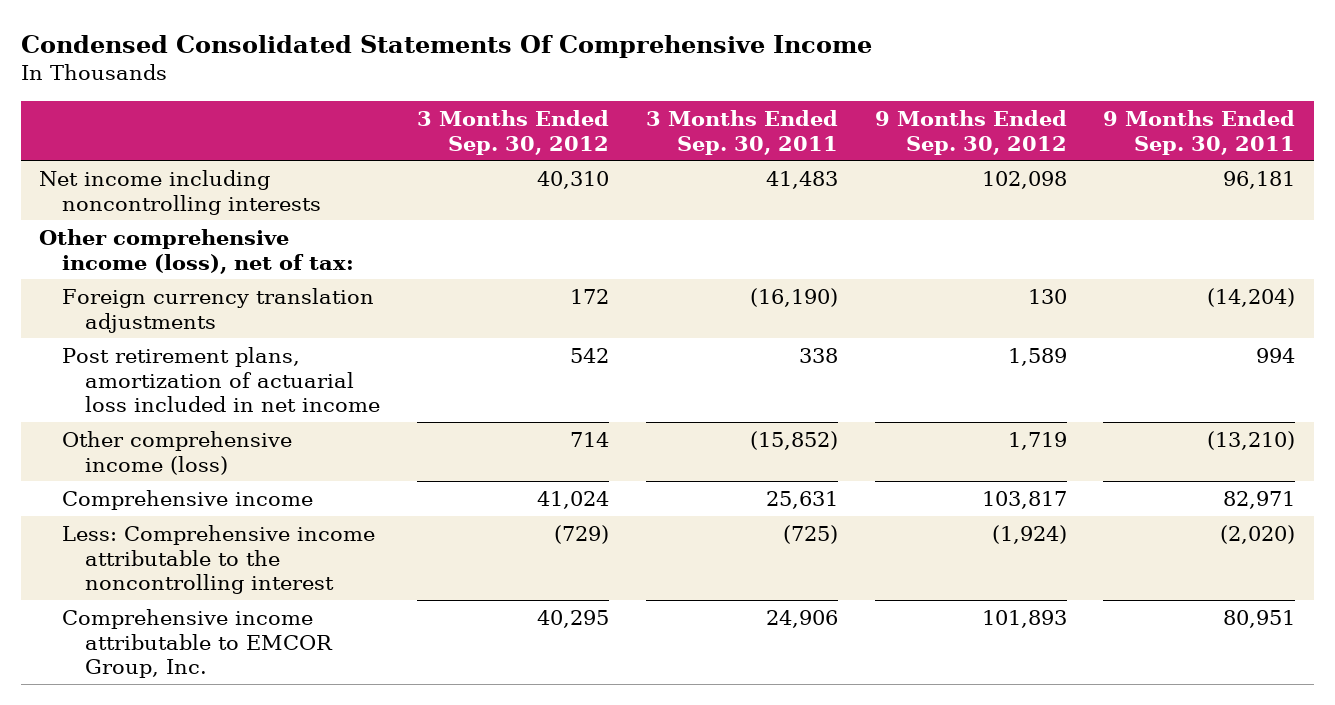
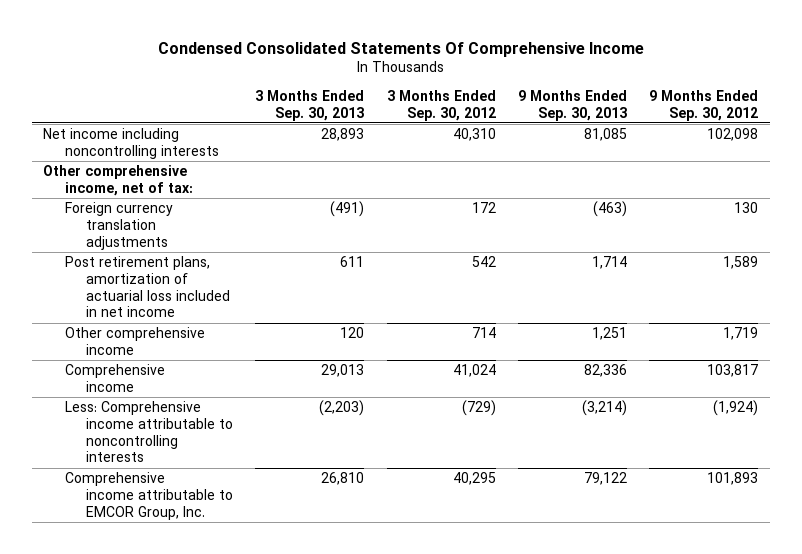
- | 3 Months Ended Sep. 30, 2012 | 3 Months Ended Sep. 30, 2011 | 9 Months Ended Sep. 30, 2012 | 9 Months Ended Sep. 30, 2011
+ | 3 Months Ended Sep. 30, 2013 | 3 Months Ended Sep. 30, 2012 | 9 Months Ended Sep. 30, 2013 | 9 Months Ended Sep. 30, 2012
- Other comprehensive income (loss), net of tax:
+ Other comprehensive income, net of tax:
- Other comprehensive income (loss) | 714 | (15,852) | 1,719 | (13,210)
+ Other comprehensive income | 120 | 714 | 1,251 | 1,719
- Less: Comprehensive income attributable to the noncontrolling interest | (729) | (725) | (1,924) | (2,020)
+ Less: Comprehensive income attributable to noncontrolling interests | (2,203) | (729) | (3,214) | (1,924)

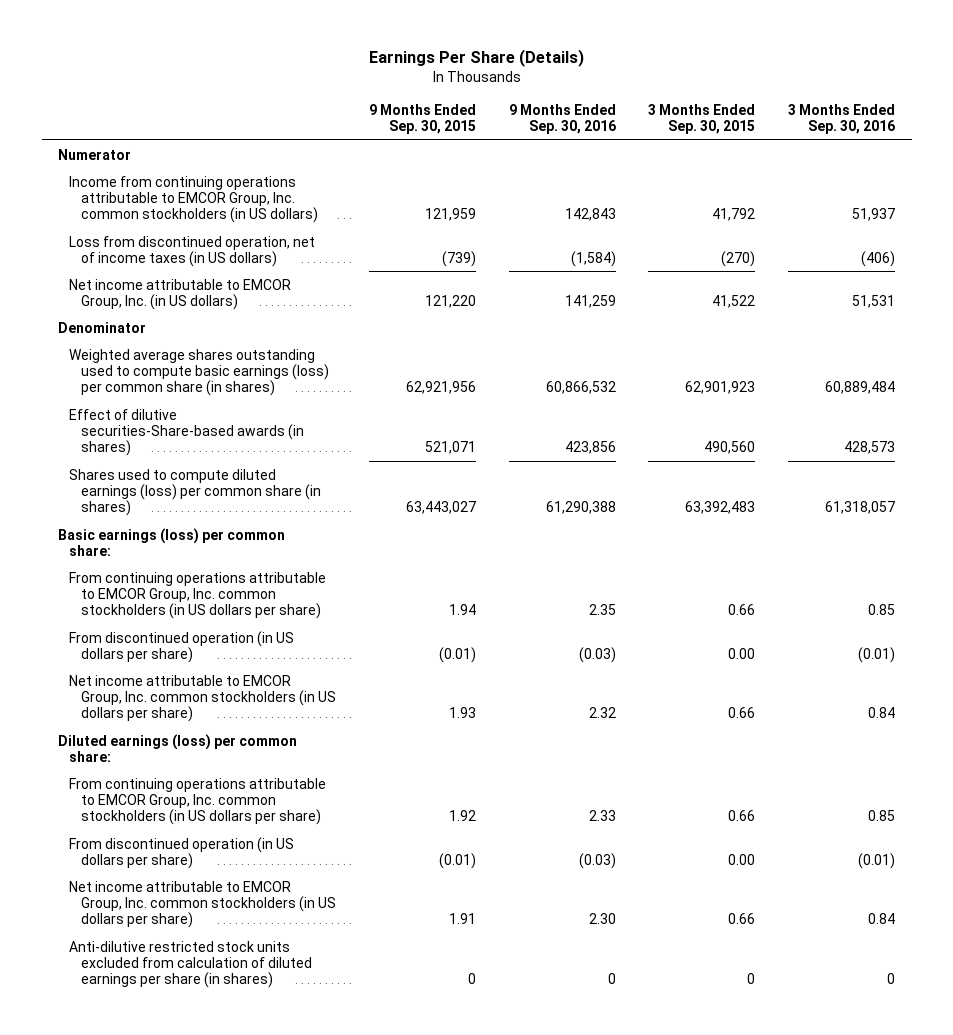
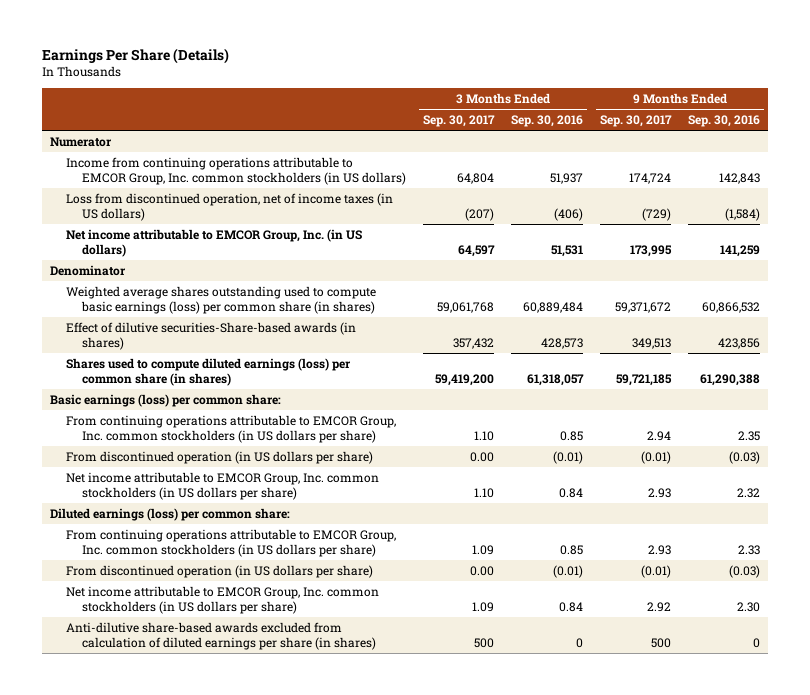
- | 9 Months Ended Sep. 30, 2015 | 9 Months Ended Sep. 30, 2016 | 3 Months Ended Sep. 30, 2015 | 3 Months Ended Sep. 30, 2016
+ | 3 Months Ended Sep. 30, 2017 | 3 Months Ended Sep. 30, 2016 | 9 Months Ended Sep. 30, 2017 | 9 Months Ended Sep. 30, 2016
- Anti-dilutive restricted stock units excluded from calculation of diluted earnings per share (in shares) | 0 | 0 | 0 | 0
+ Anti-dilutive share-based awards excluded from calculation of diluted earnings per share (in shares) | 500 | 0 | 500 | 0

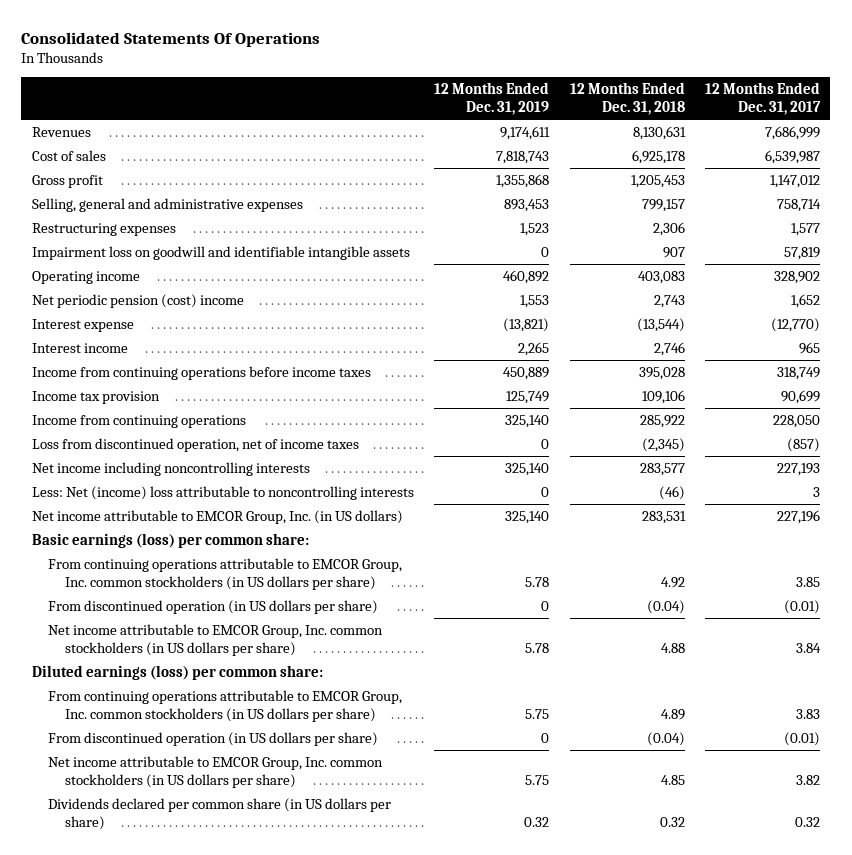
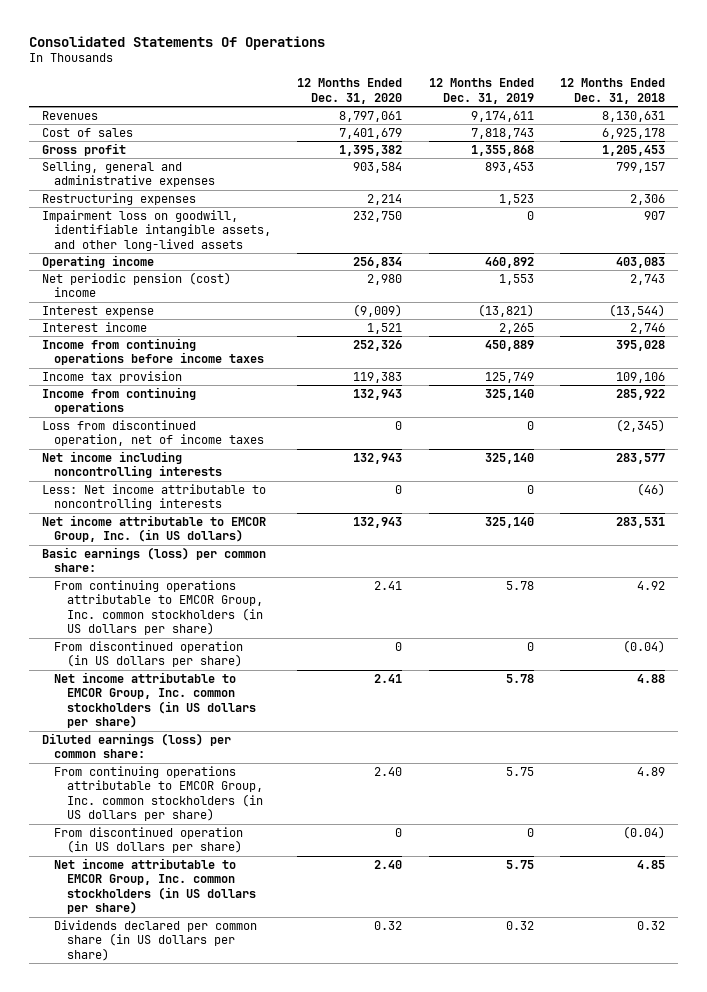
- | 12 Months Ended Dec. 31, 2019 | 12 Months Ended Dec. 31, 2018 | 12 Months Ended Dec. 31, 2017
+ | 12 Months Ended Dec. 31, 2020 | 12 Months Ended Dec. 31, 2019 | 12 Months Ended Dec. 31, 2018
- Impairment loss on goodwill and identifiable intangible assets | 0 | 907 | 57,819
+ Impairment loss on goodwill, identifiable intangible assets, and other long-lived assets | 232,750 | 0 | 907
- Less: Net (income) loss attributable to noncontrolling interests | 0 | (46) | 3
+ Less: Net income attributable to noncontrolling interests | 0 | 0 | (46)

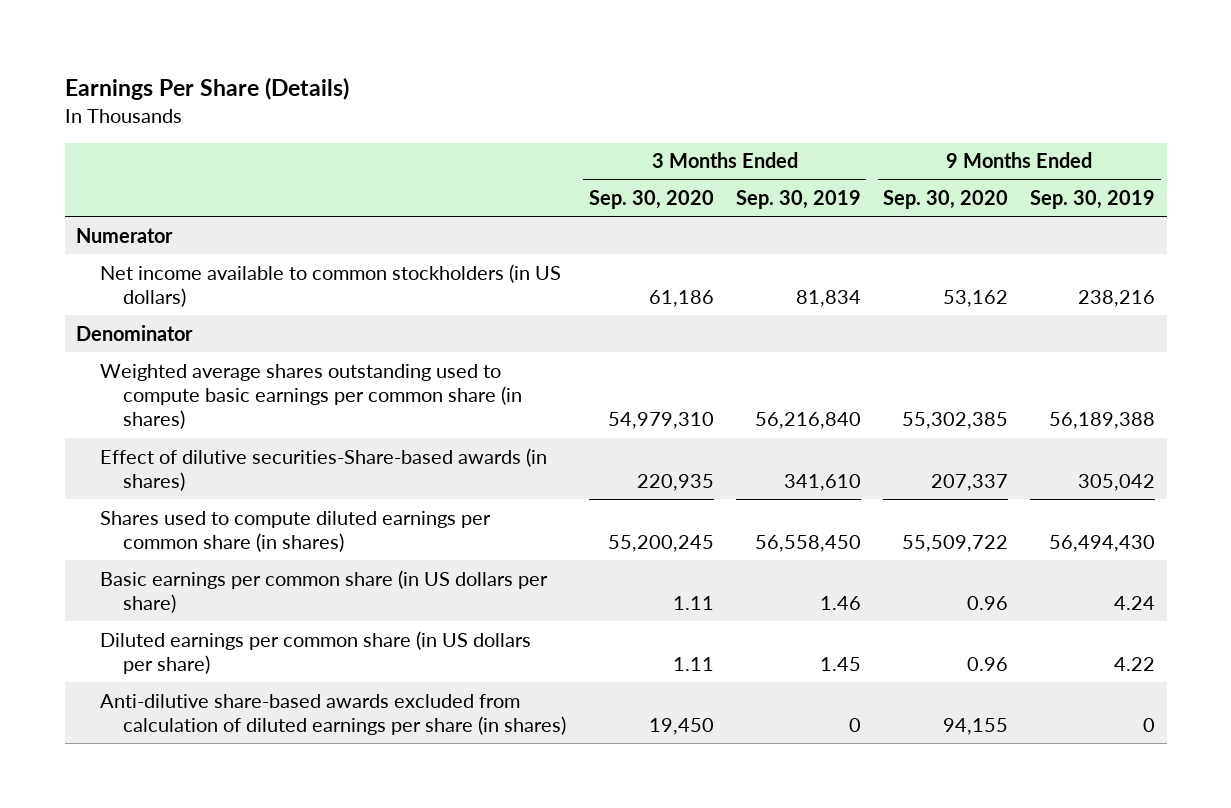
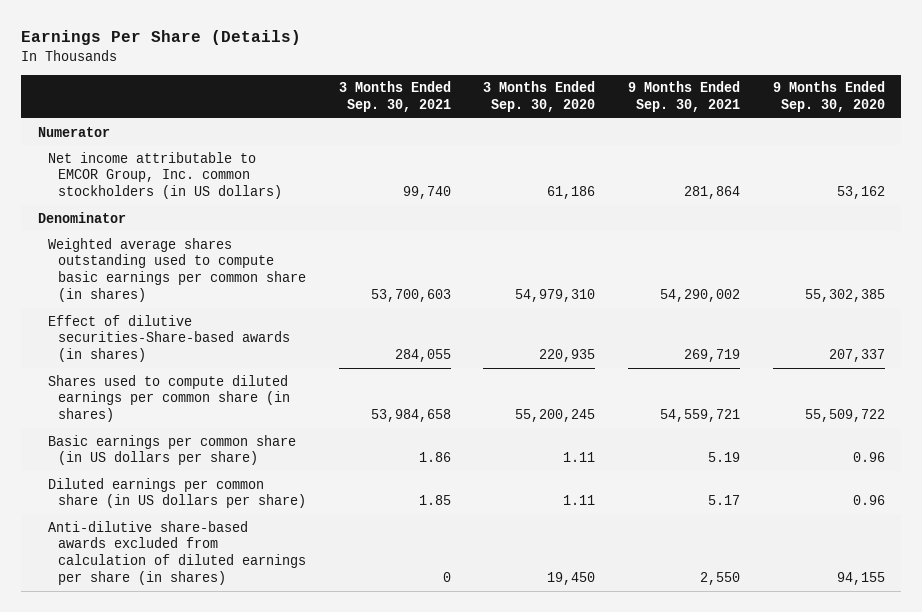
- | 3 Months Ended Sep. 30, 2020 | 3 Months Ended Sep. 30, 2019 | 9 Months Ended Sep. 30, 2020 | 9 Months Ended Sep. 30, 2019
+ | 3 Months Ended Sep. 30, 2021 | 3 Months Ended Sep. 30, 2020 | 9 Months Ended Sep. 30, 2021 | 9 Months Ended Sep. 30, 2020
- Net income available to common stockholders (in US dollars) | 61,186 | 81,834 | 53,162 | 238,216
+ Net income attributable to EMCOR Group, Inc. common stockholders (in US dollars) | 99,740 | 61,186 | 281,864 | 53,162

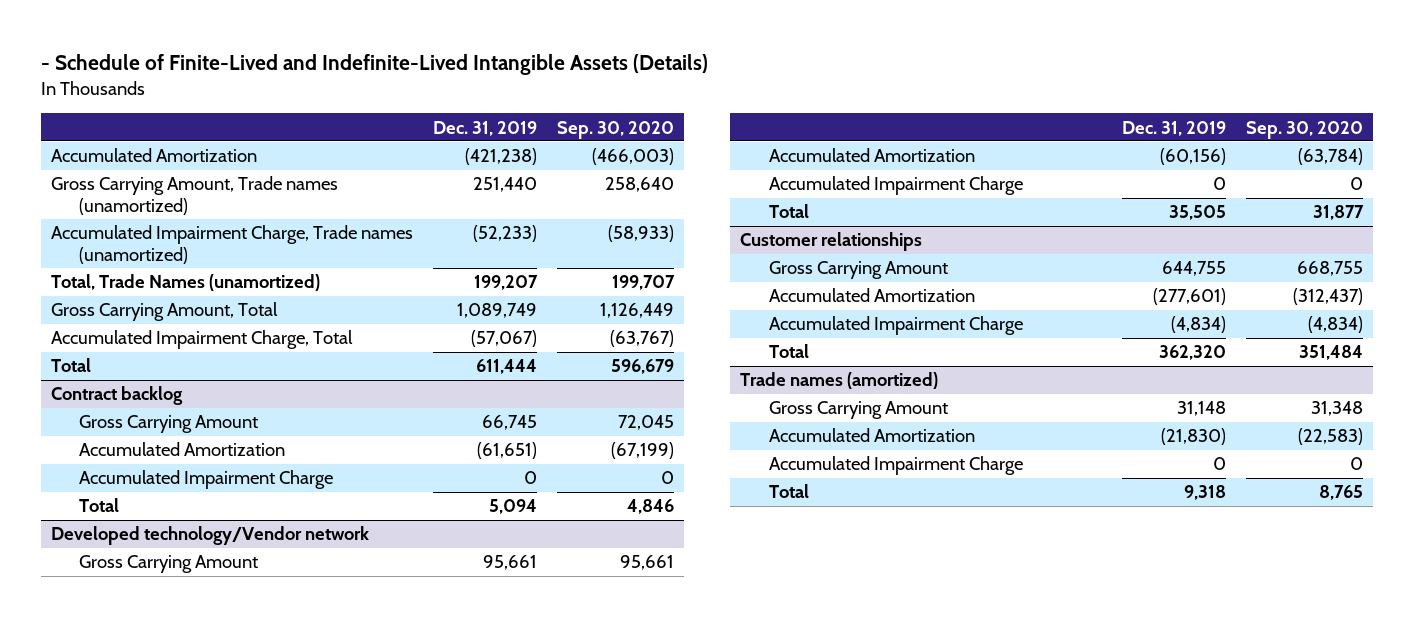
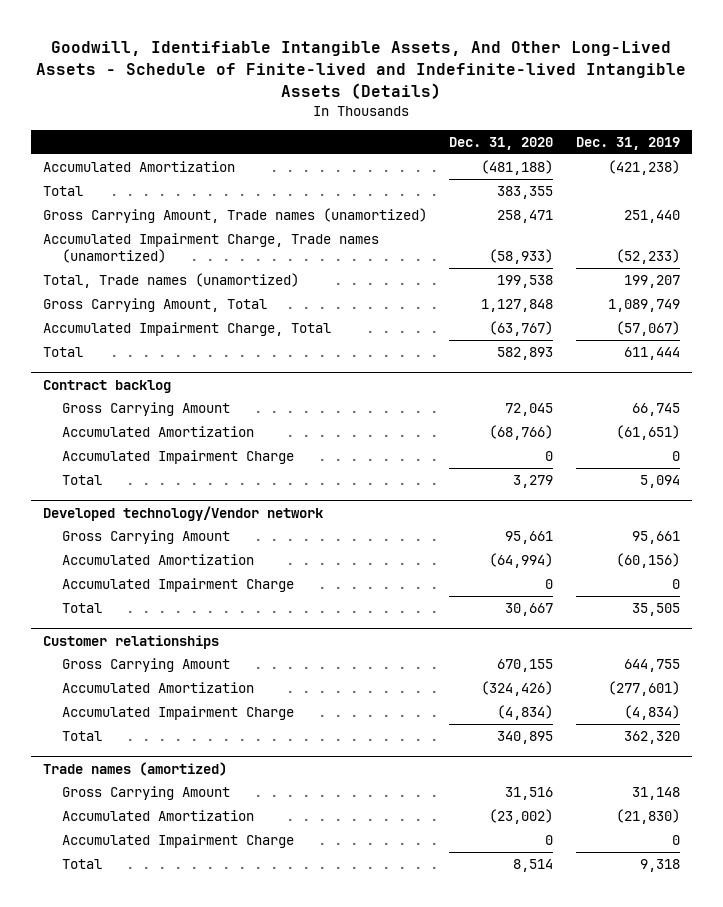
- - Schedule of Finite-Lived and Indefinite-Lived Intangible Assets (Details)
+ Goodwill, Identifiable Intangible Assets, And Other Long-Lived Assets - Schedule of Finite-lived and Indefinite-lived Intangible Assets (Details)
- | Dec. 31, 2019 | Sep. 30, 2020
+ | Dec. 31, 2020 | Dec. 31, 2019
+ Total | 383,355 |
- Total, Trade Names (unamortized) | 199,207 | 199,707
+ Total, Trade names (unamortized) | 199,538 | 199,207

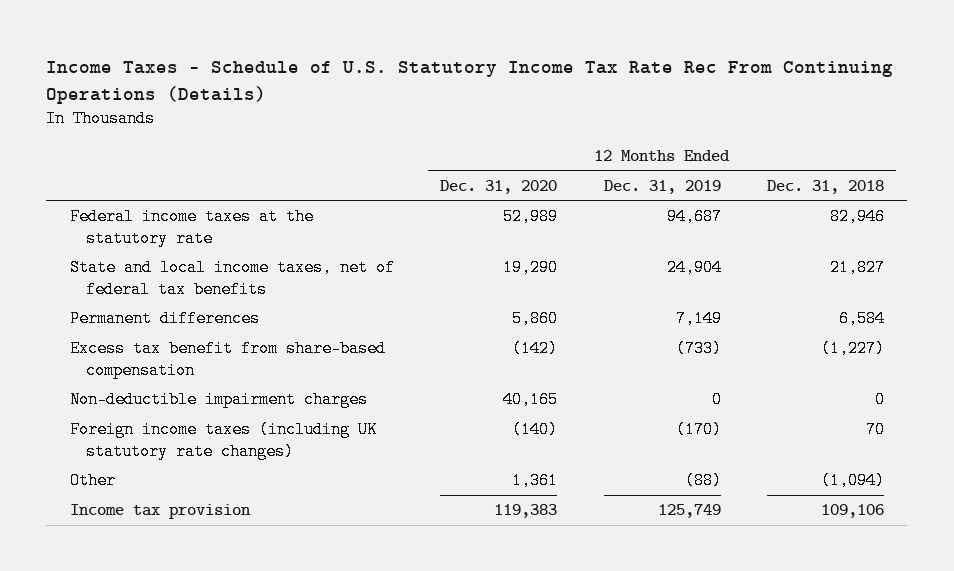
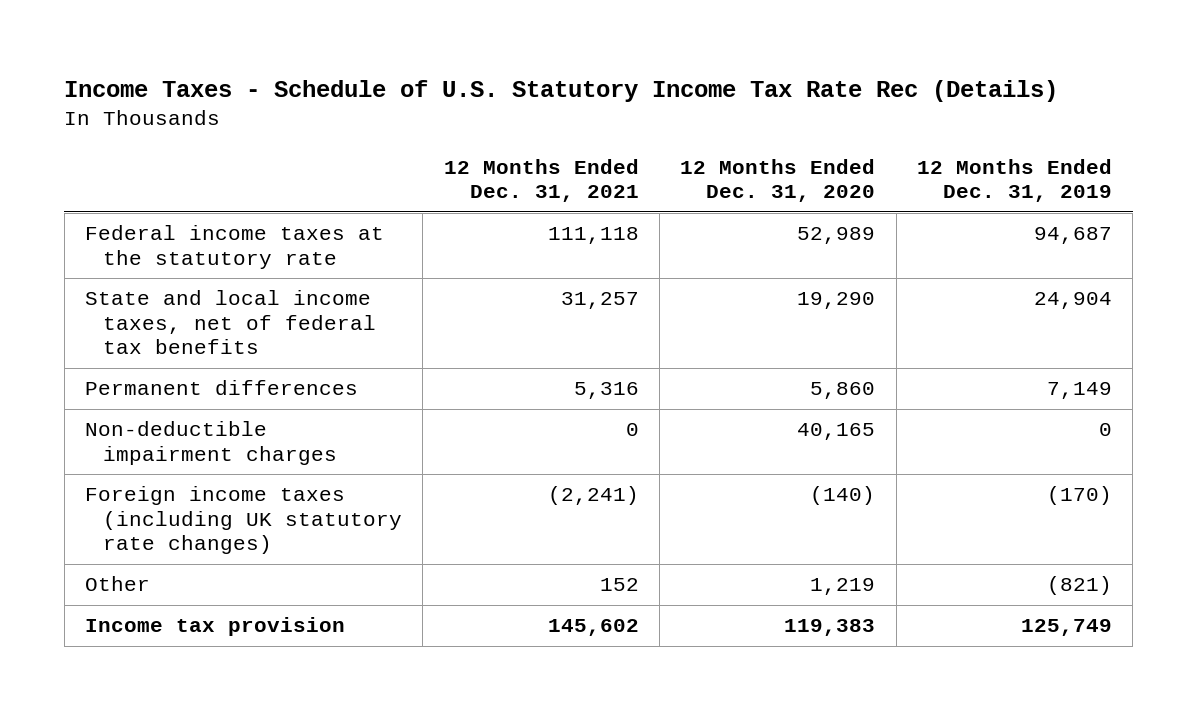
- Income Taxes - Schedule of U.S. Statutory Income Tax Rate Rec From Continuing Operations (Details)
+ Income Taxes - Schedule of U.S. Statutory Income Tax Rate Rec (Details)
- | 12 Months Ended Dec. 31, 2020 | 12 Months Ended Dec. 31, 2019 | 12 Months Ended Dec. 31, 2018
+ | 12 Months Ended Dec. 31, 2021 | 12 Months Ended Dec. 31, 2020 | 12 Months Ended Dec. 31, 2019
- Excess tax benefit from share-based compensation | (142) | (733) | (1,227)
- Other | 1,361 | (88) | (1,094)
+ Other | 152 | 1,219 | (821)

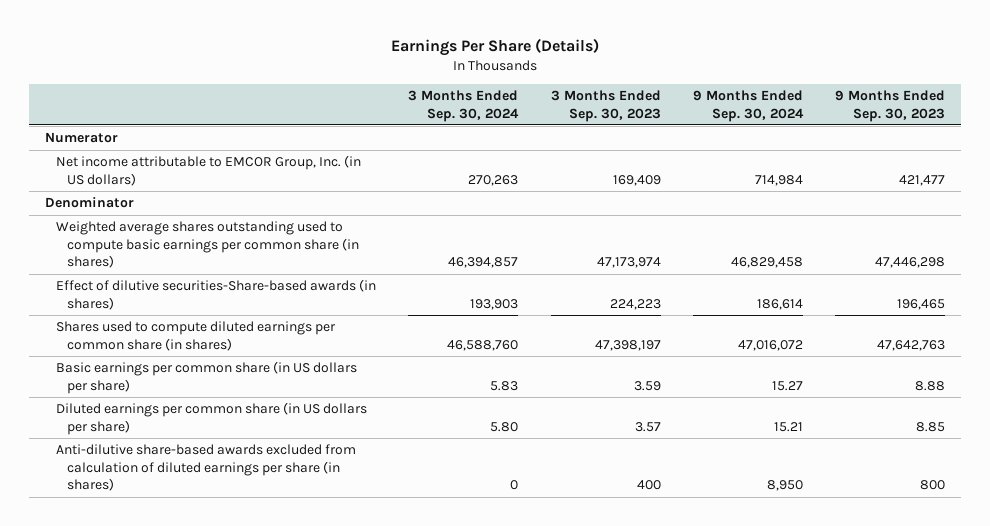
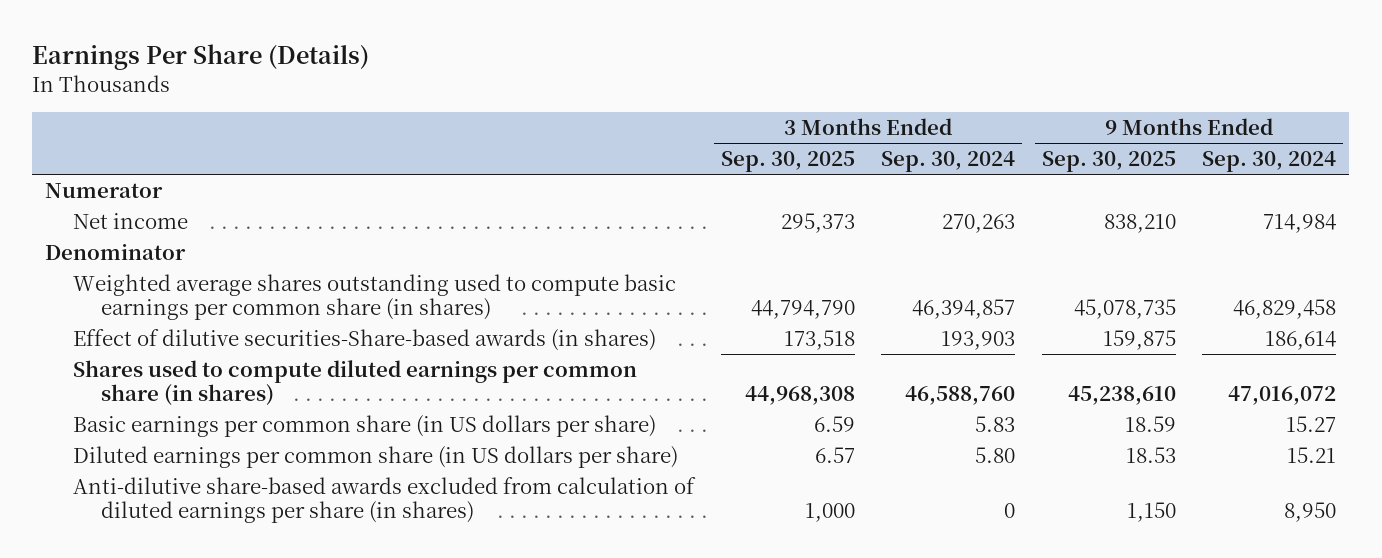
- | 3 Months Ended Sep. 30, 2024 | 3 Months Ended Sep. 30, 2023 | 9 Months Ended Sep. 30, 2024 | 9 Months Ended Sep. 30, 2023
+ | 3 Months Ended Sep. 30, 2025 | 3 Months Ended Sep. 30, 2024 | 9 Months Ended Sep. 30, 2025 | 9 Months Ended Sep. 30, 2024
- Net income attributable to EMCOR Group, Inc. (in US dollars) | 270,263 | 169,409 | 714,984 | 421,477
+ Net income | 295,373 | 270,263 | 838,210 | 714,984

